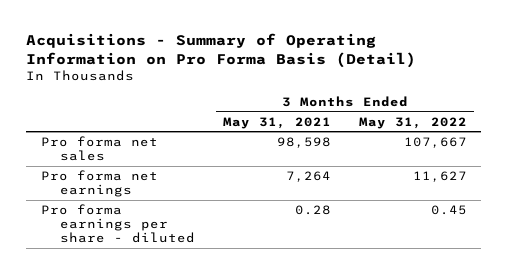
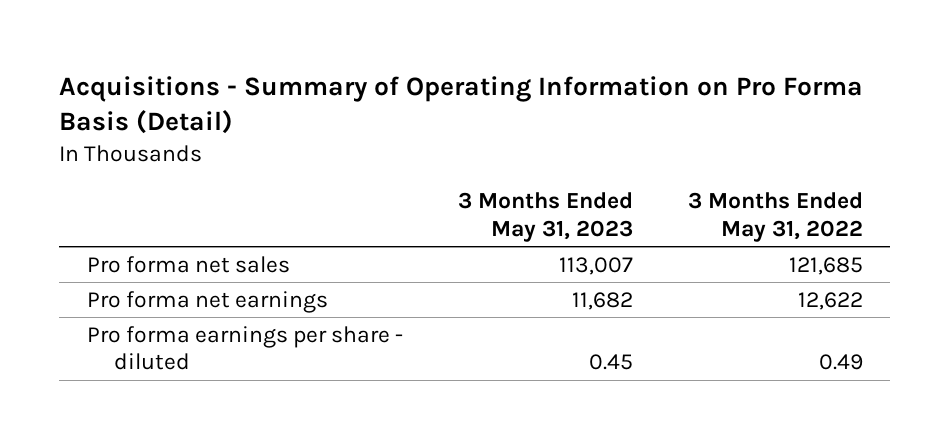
- | 3 Months Ended May 31, 2021 | 3 Months Ended May 31, 2022
+ | 3 Months Ended May 31, 2023 | 3 Months Ended May 31, 2022
- Pro forma net sales | 98,598 | 107,667
- Pro forma net earnings | 7,264 | 11,627
- Pro forma earnings per share - diluted | 0.28 | 0.45
+ Pro forma net sales | 113,007 | 121,685
+ Pro forma net earnings | 11,682 | 12,622
+ Pro forma earnings per share - diluted | 0.45 | 0.49

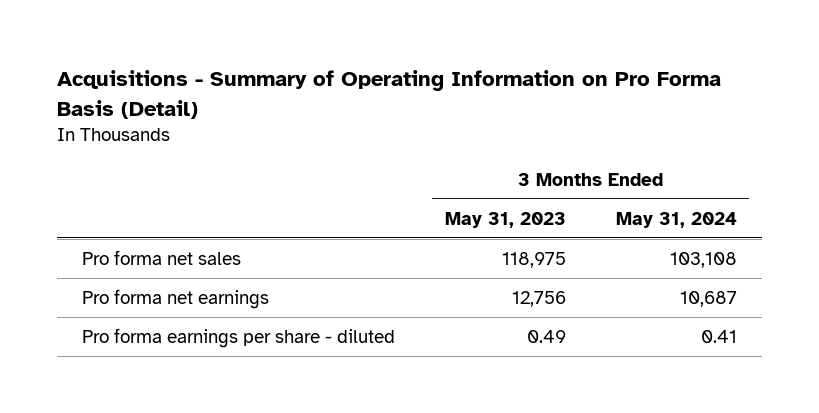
- | 3 Months Ended May 31, 2023 | 3 Months Ended May 31, 2022
+ | 3 Months Ended May 31, 2023 | 3 Months Ended May 31, 2024
- Pro forma net sales | 113,007 | 121,685
- Pro forma net earnings | 11,682 | 12,622
- Pro forma earnings per share - diluted | 0.45 | 0.49
+ Pro forma net sales | 118,975 | 103,108
+ Pro forma net earnings | 12,756 | 10,687
+ Pro forma earnings per share - diluted | 0.49 | 0.41

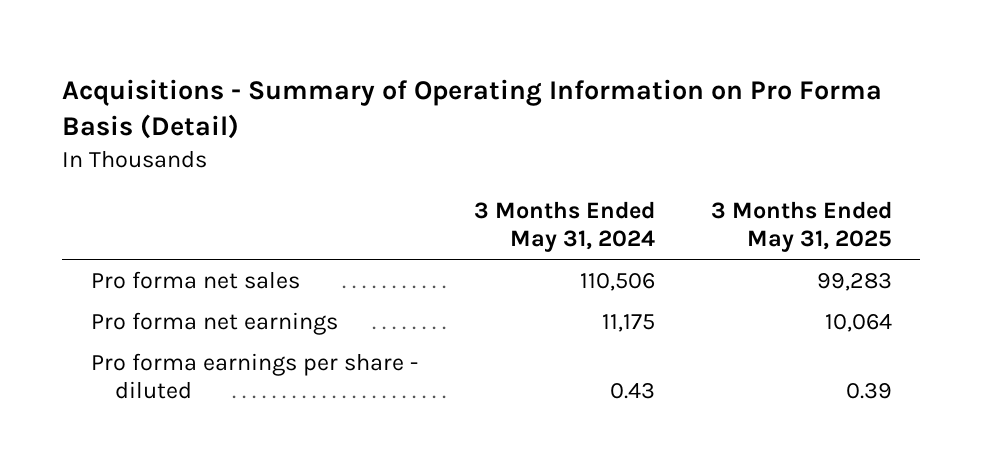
- | 3 Months Ended May 31, 2023 | 3 Months Ended May 31, 2024
+ | 3 Months Ended May 31, 2024 | 3 Months Ended May 31, 2025
- Pro forma net sales | 118,975 | 103,108
- Pro forma net earnings | 12,756 | 10,687
- Pro forma earnings per share - diluted | 0.49 | 0.41
+ Pro forma net sales | 110,506 | 99,283
+ Pro forma net earnings | 11,175 | 10,064
+ Pro forma earnings per share - diluted | 0.43 | 0.39

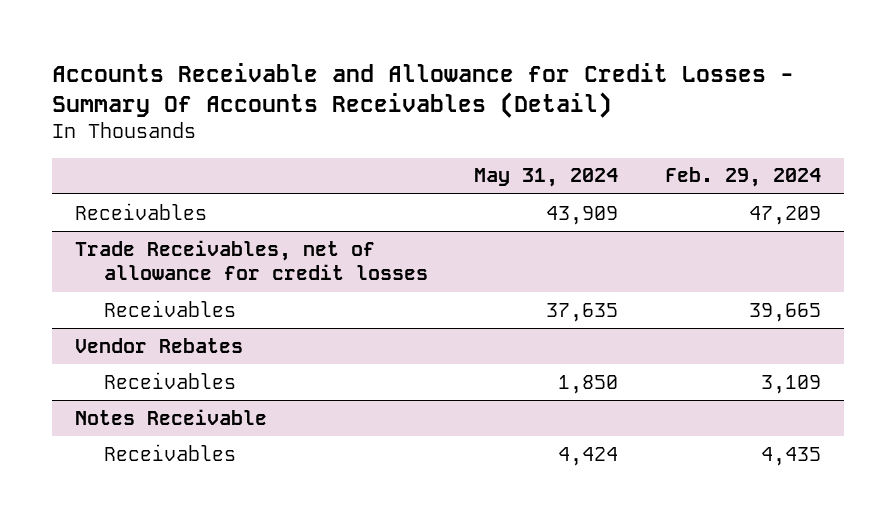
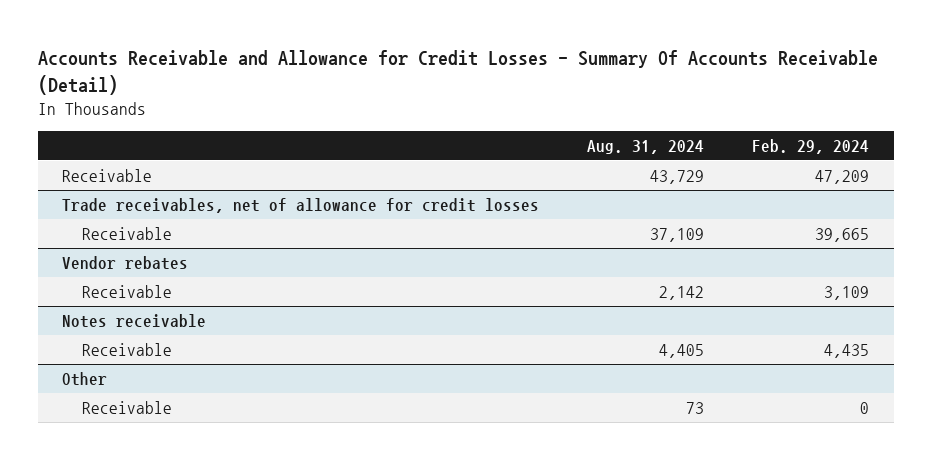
- Accounts Receivable and Allowance for Credit Losses - Summary Of Accounts Receivables (Detail)
+ Accounts Receivable and Allowance for Credit Losses - Summary Of Accounts Receivable (Detail)
- | May 31, 2024 | Feb. 29, 2024
+ | Aug. 31, 2024 | Feb. 29, 2024
- Receivables | 43,909 | 47,209
- Trade Receivables, net of allowance for credit losses
- Receivables | 37,635 | 39,665
- Vendor Rebates
- Receivables | 1,850 | 3,109
- Notes Receivable
- Receivables | 4,424 | 4,435
+ Receivable | 43,729 | 47,209
+ Trade receivables, net of allowance for credit losses
+ Receivable | 37,109 | 39,665
+ Vendor rebates
+ Receivable | 2,142 | 3,109
+ Notes receivable
+ Receivable | 4,405 | 4,435
+ Other
+ Receivable | 73 | 0

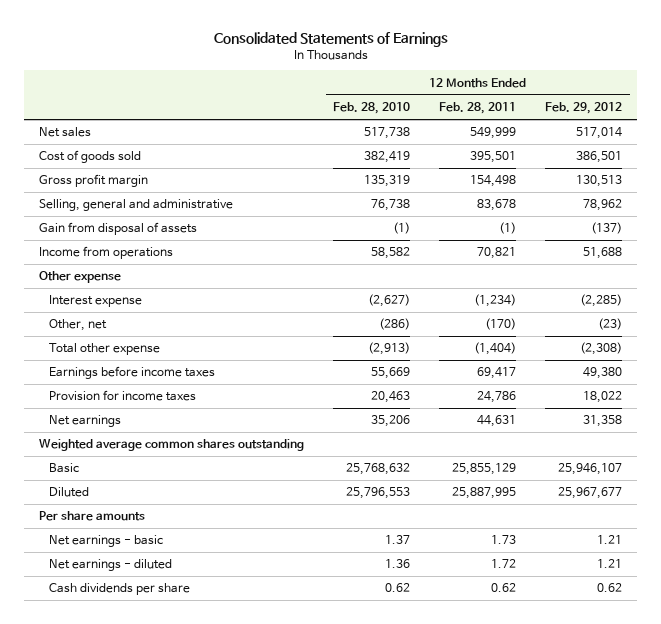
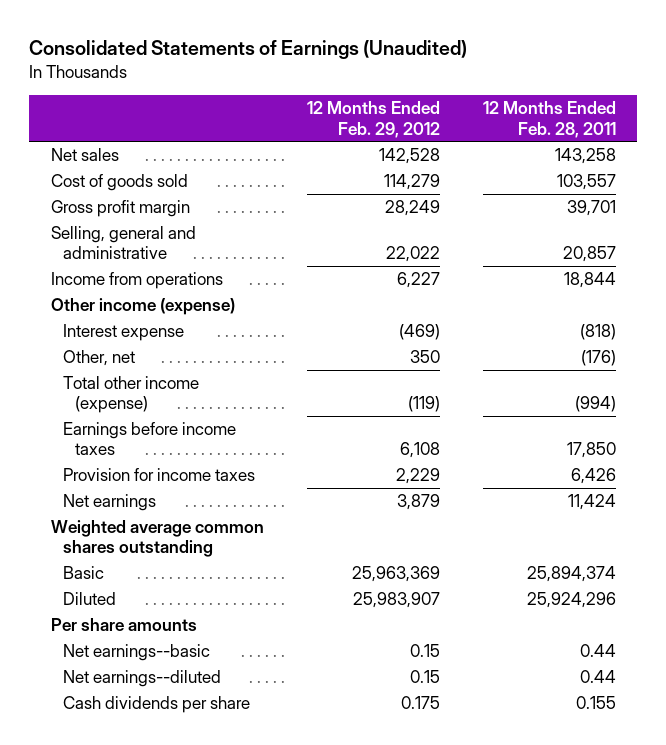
- Consolidated Statements of Earnings
+ Consolidated Statements of Earnings (Unaudited)
- | 12 Months Ended Feb. 28, 2010 | 12 Months Ended Feb. 28, 2011 | 12 Months Ended Feb. 29, 2012
+ | 12 Months Ended Feb. 29, 2012 | 12 Months Ended Feb. 28, 2011
- Net sales | 517,738 | 549,999 | 517,014
- Cost of goods sold | 382,419 | 395,501 | 386,501
- Gross profit margin | 135,319 | 154,498 | 130,513
- Selling, general and administrative | 76,738 | 83,678 | 78,962
- Gain from disposal of assets | (1) | (1) | (137)
- Income from operations | 58,582 | 70,821 | 51,688
- Other expense
- Interest expense | (2,627) | (1,234) | (2,285)
- Other, net | (286) | (170) | (23)
- Total other expense | (2,913) | (1,404) | (2,308)
- Earnings before income taxes | 55,669 | 69,417 | 49,380
- Provision for income taxes | 20,463 | 24,786 | 18,022
- Net earnings | 35,206 | 44,631 | 31,358
+ Net sales | 142,528 | 143,258
+ Cost of goods sold | 114,279 | 103,557
+ Gross profit margin | 28,249 | 39,701
+ Selling, general and administrative | 22,022 | 20,857
+ Income from operations | 6,227 | 18,844
+ Other income (expense)
+ Interest expense | (469) | (818)
+ Other, net | 350 | (176)
+ Total other income (expense) | (119) | (994)
+ Earnings before income taxes | 6,108 | 17,850
+ Provision for income taxes | 2,229 | 6,426
+ Net earnings | 3,879 | 11,424
- Basic | 25,768,632 | 25,855,129 | 25,946,107
- Diluted | 25,796,553 | 25,887,995 | 25,967,677
+ Basic | 25,963,369 | 25,894,374
+ Diluted | 25,983,907 | 25,924,296
- Net earnings - basic | 1.37 | 1.73 | 1.21
- Net earnings - diluted | 1.36 | 1.72 | 1.21
- Cash dividends per share | 0.62 | 0.62 | 0.62
+ Net earnings--basic | 0.15 | 0.44
+ Net earnings--diluted | 0.15 | 0.44
+ Cash dividends per share | 0.175 | 0.155

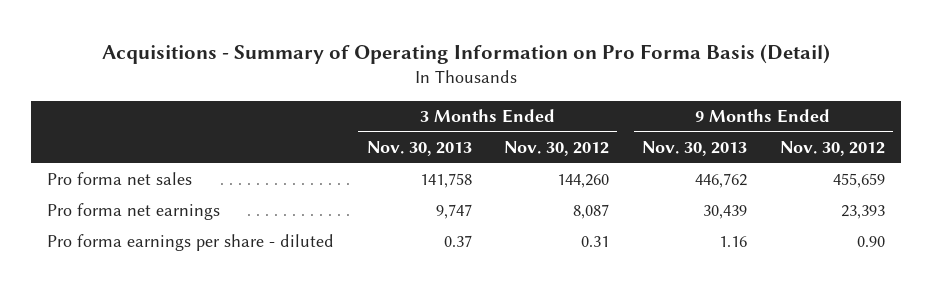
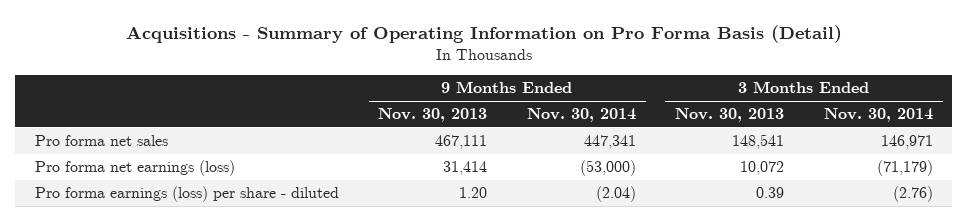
- | 3 Months Ended Nov. 30, 2013 | 3 Months Ended Nov. 30, 2012 | 9 Months Ended Nov. 30, 2013 | 9 Months Ended Nov. 30, 2012
+ | 9 Months Ended Nov. 30, 2013 | 9 Months Ended Nov. 30, 2014 | 3 Months Ended Nov. 30, 2013 | 3 Months Ended Nov. 30, 2014
- Pro forma net sales | 141,758 | 144,260 | 446,762 | 455,659
- Pro forma net earnings | 9,747 | 8,087 | 30,439 | 23,393
- Pro forma earnings per share - diluted | 0.37 | 0.31 | 1.16 | 0.90
+ Pro forma net sales | 467,111 | 447,341 | 148,541 | 146,971
+ Pro forma net earnings (loss) | 31,414 | (53,000) | 10,072 | (71,179)
+ Pro forma earnings (loss) per share - diluted | 1.20 | (2.04) | 0.39 | (2.76)

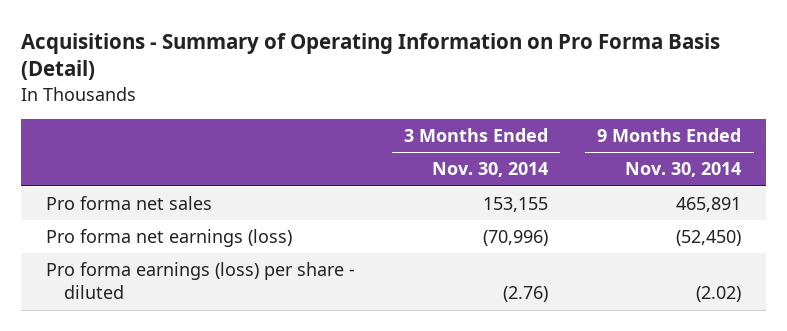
- | 9 Months Ended Nov. 30, 2013 | 9 Months Ended Nov. 30, 2014 | 3 Months Ended Nov. 30, 2013 | 3 Months Ended Nov. 30, 2014
+ | 3 Months Ended Nov. 30, 2014 | 9 Months Ended Nov. 30, 2014
- Pro forma net sales | 467,111 | 447,341 | 148,541 | 146,971
- Pro forma net earnings (loss) | 31,414 | (53,000) | 10,072 | (71,179)
- Pro forma earnings (loss) per share - diluted | 1.20 | (2.04) | 0.39 | (2.76)
+ Pro forma net sales | 153,155 | 465,891
+ Pro forma net earnings (loss) | (70,996) | (52,450)
+ Pro forma earnings (loss) per share - diluted | (2.76) | (2.02)

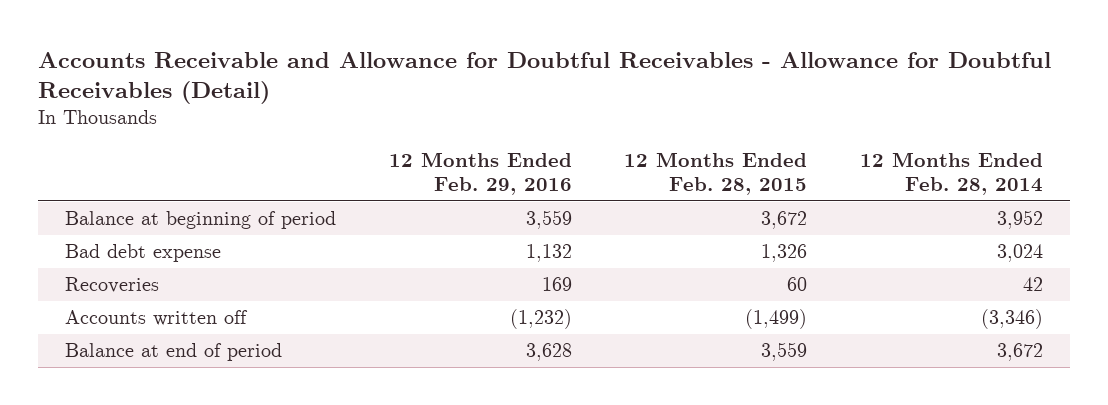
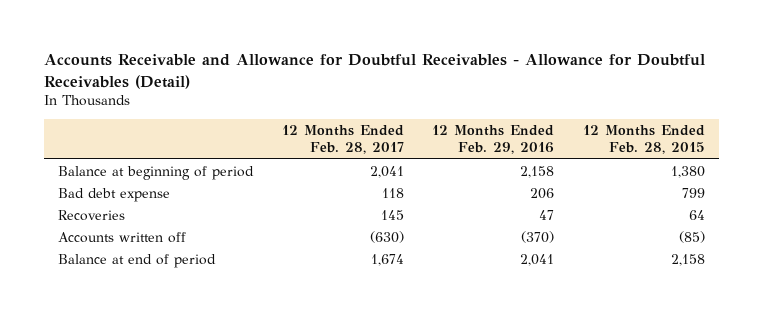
- | 12 Months Ended Feb. 29, 2016 | 12 Months Ended Feb. 28, 2015 | 12 Months Ended Feb. 28, 2014
+ | 12 Months Ended Feb. 28, 2017 | 12 Months Ended Feb. 29, 2016 | 12 Months Ended Feb. 28, 2015
- Balance at beginning of period | 3,559 | 3,672 | 3,952
- Bad debt expense | 1,132 | 1,326 | 3,024
- Recoveries | 169 | 60 | 42
- Accounts written off | (1,232) | (1,499) | (3,346)
- Balance at end of period | 3,628 | 3,559 | 3,672
+ Balance at beginning of period | 2,041 | 2,158 | 1,380
+ Bad debt expense | 118 | 206 | 799
+ Recoveries | 145 | 47 | 64
+ Accounts written off | (630) | (370) | (85)
+ Balance at end of period | 1,674 | 2,041 | 2,158

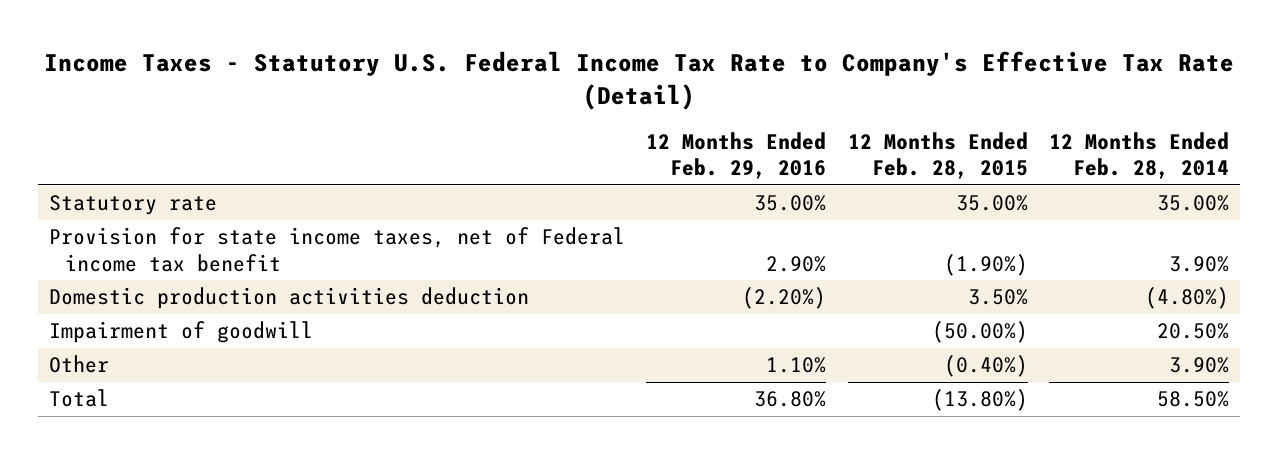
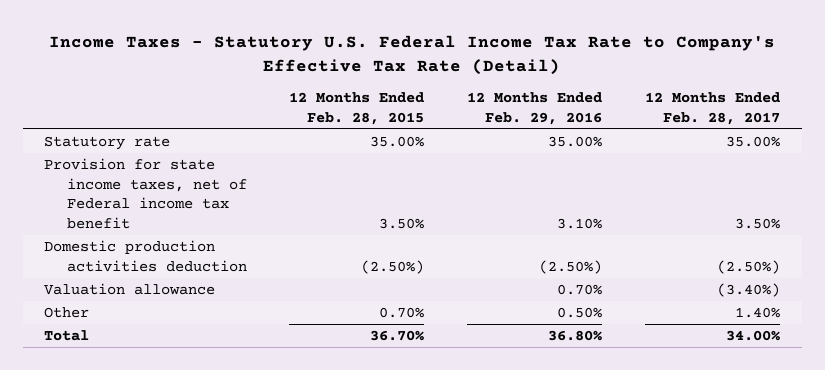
- | 12 Months Ended Feb. 29, 2016 | 12 Months Ended Feb. 28, 2015 | 12 Months Ended Feb. 28, 2014
+ | 12 Months Ended Feb. 28, 2015 | 12 Months Ended Feb. 29, 2016 | 12 Months Ended Feb. 28, 2017
- Provision for state income taxes, net of Federal income tax benefit | 2.90% | (1.90%) | 3.90%
- Domestic production activities deduction | (2.20%) | 3.50% | (4.80%)
- Impairment of goodwill | | (50.00%) | 20.50%
- Other | 1.10% | (0.40%) | 3.90%
- Total | 36.80% | (13.80%) | 58.50%
+ Provision for state income taxes, net of Federal income tax benefit | 3.50% | 3.10% | 3.50%
+ Domestic production activities deduction | (2.50%) | (2.50%) | (2.50%)
+ Valuation allowance | | 0.70% | (3.40%)
+ Other | 0.70% | 0.50% | 1.40%
+ Total | 36.70% | 36.80% | 34.00%

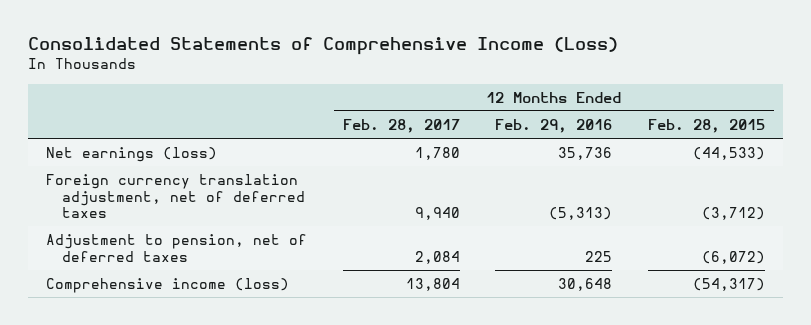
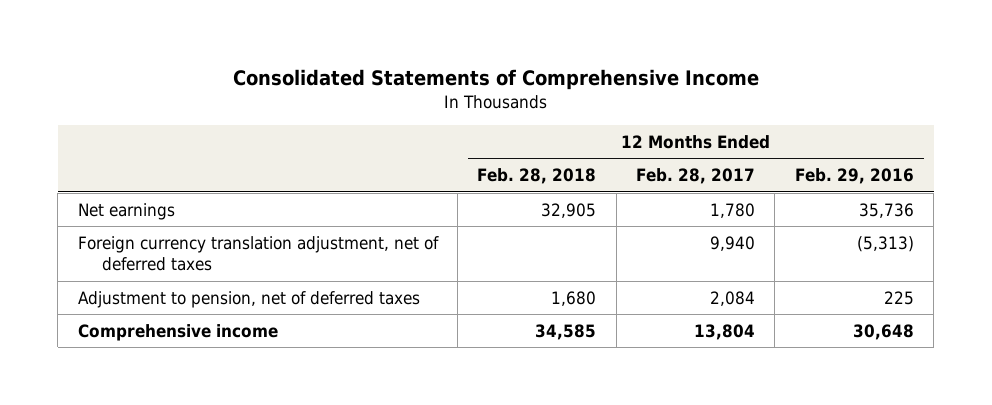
- Consolidated Statements of Comprehensive Income (Loss)
+ Consolidated Statements of Comprehensive Income
- | 12 Months Ended Feb. 28, 2017 | 12 Months Ended Feb. 29, 2016 | 12 Months Ended Feb. 28, 2015
+ | 12 Months Ended Feb. 28, 2018 | 12 Months Ended Feb. 28, 2017 | 12 Months Ended Feb. 29, 2016
- Net earnings (loss) | 1,780 | 35,736 | (44,533)
+ Net earnings | 32,905 | 1,780 | 35,736
- Comprehensive income (loss) | 13,804 | 30,648 | (54,317)
+ Comprehensive income | 34,585 | 13,804 | 30,648

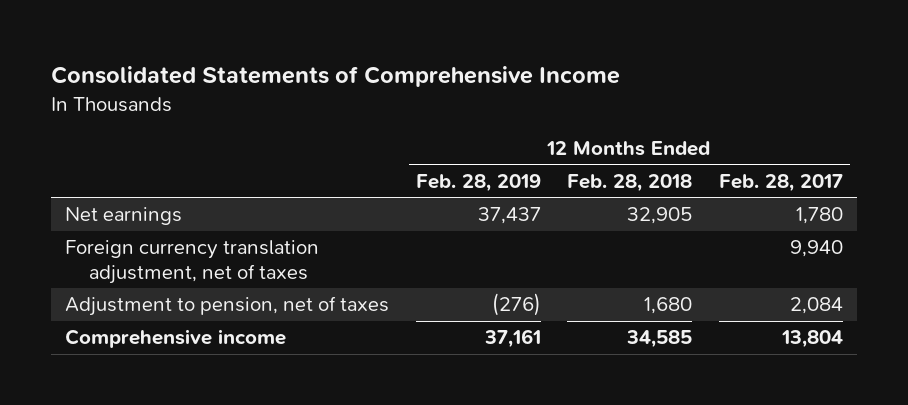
- | 12 Months Ended Feb. 28, 2018 | 12 Months Ended Feb. 28, 2017 | 12 Months Ended Feb. 29, 2016
+ | 12 Months Ended Feb. 28, 2019 | 12 Months Ended Feb. 28, 2018 | 12 Months Ended Feb. 28, 2017
- Foreign currency translation adjustment, net of deferred taxes | | 9,940 | (5,313)
- Adjustment to pension, net of deferred taxes | 1,680 | 2,084 | 225
+ Foreign currency translation adjustment, net of taxes | | | 9,940
+ Adjustment to pension, net of taxes | (276) | 1,680 | 2,084

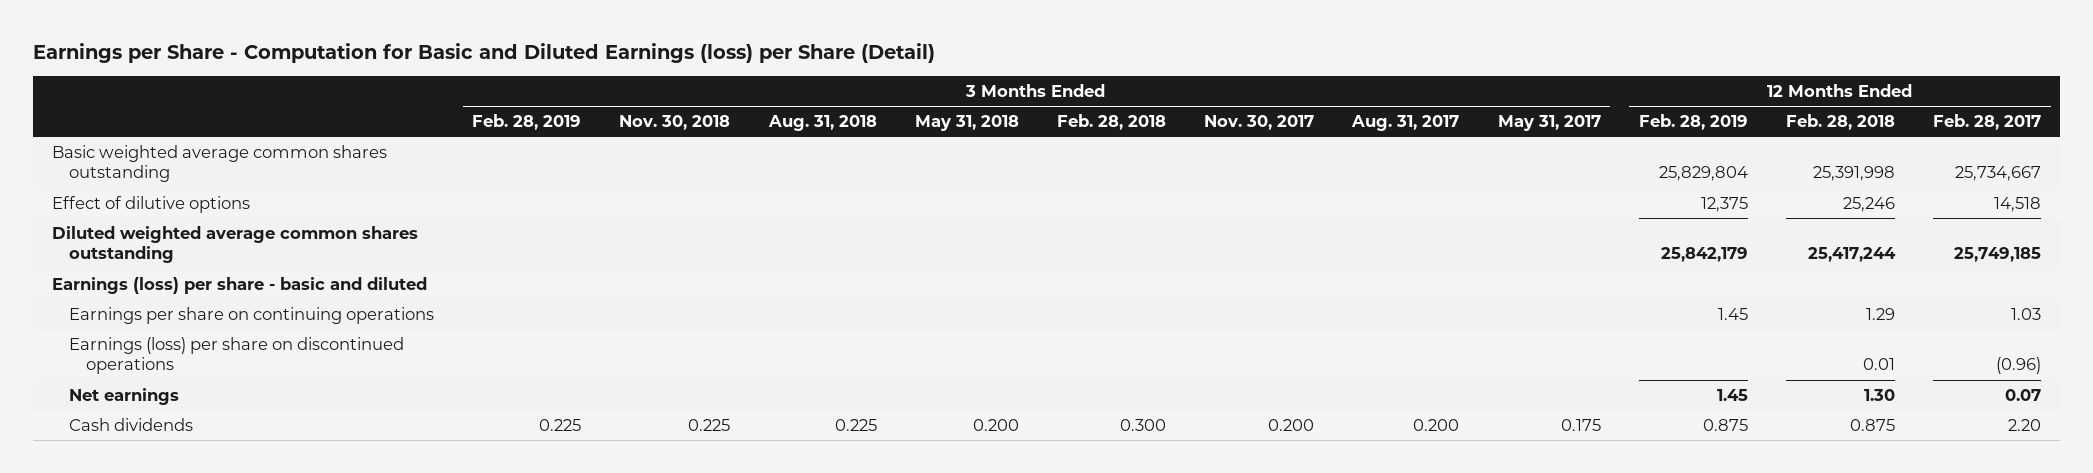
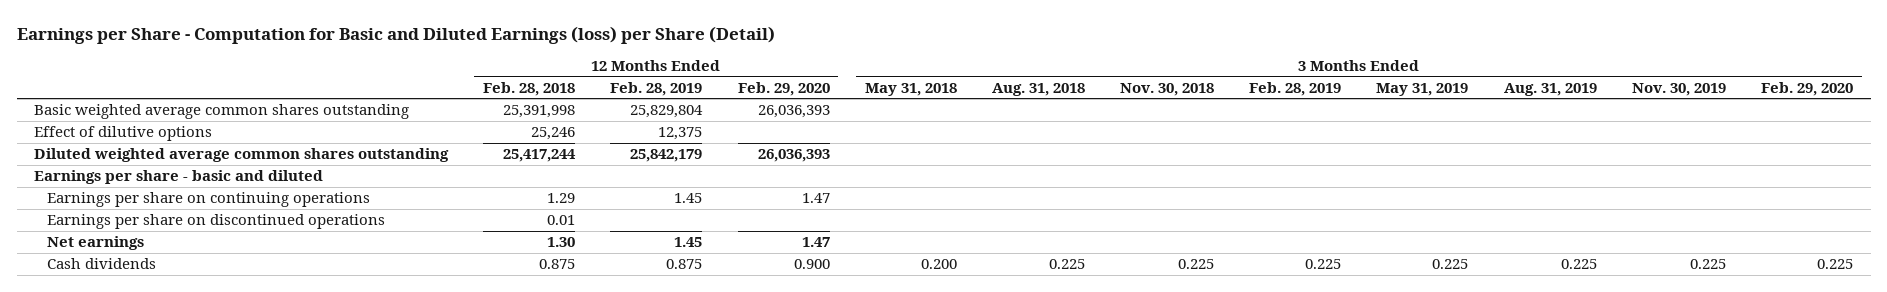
- | 3 Months Ended Feb. 28, 2019 | 3 Months Ended Nov. 30, 2018 | 3 Months Ended Aug. 31, 2018 | 3 Months Ended May 31, 2018 | 3 Months Ended Feb. 28, 2018 | 3 Months Ended Nov. 30, 2017 | 3 Months Ended Aug. 31, 2017 | 3 Months Ended May 31, 2017 | 12 Months Ended Feb. 28, 2019 | 12 Months Ended Feb. 28, 2018 | 12 Months Ended Feb. 28, 2017
+ | 12 Months Ended Feb. 28, 2018 | 12 Months Ended Feb. 28, 2019 | 12 Months Ended Feb. 29, 2020 | 3 Months Ended May 31, 2018 | 3 Months Ended Aug. 31, 2018 | 3 Months Ended Nov. 30, 2018 | 3 Months Ended Feb. 28, 2019 | 3 Months Ended May 31, 2019 | 3 Months Ended Aug. 31, 2019 | 3 Months Ended Nov. 30, 2019 | 3 Months Ended Feb. 29, 2020
- Earnings (loss) per share - basic and diluted
+ Earnings per share - basic and diluted
- Earnings (loss) per share on discontinued operations | | | | | | | | | | 0.01 | (0.96)
+ Earnings per share on discontinued operations | 0.01 | | | | | | | | | |

